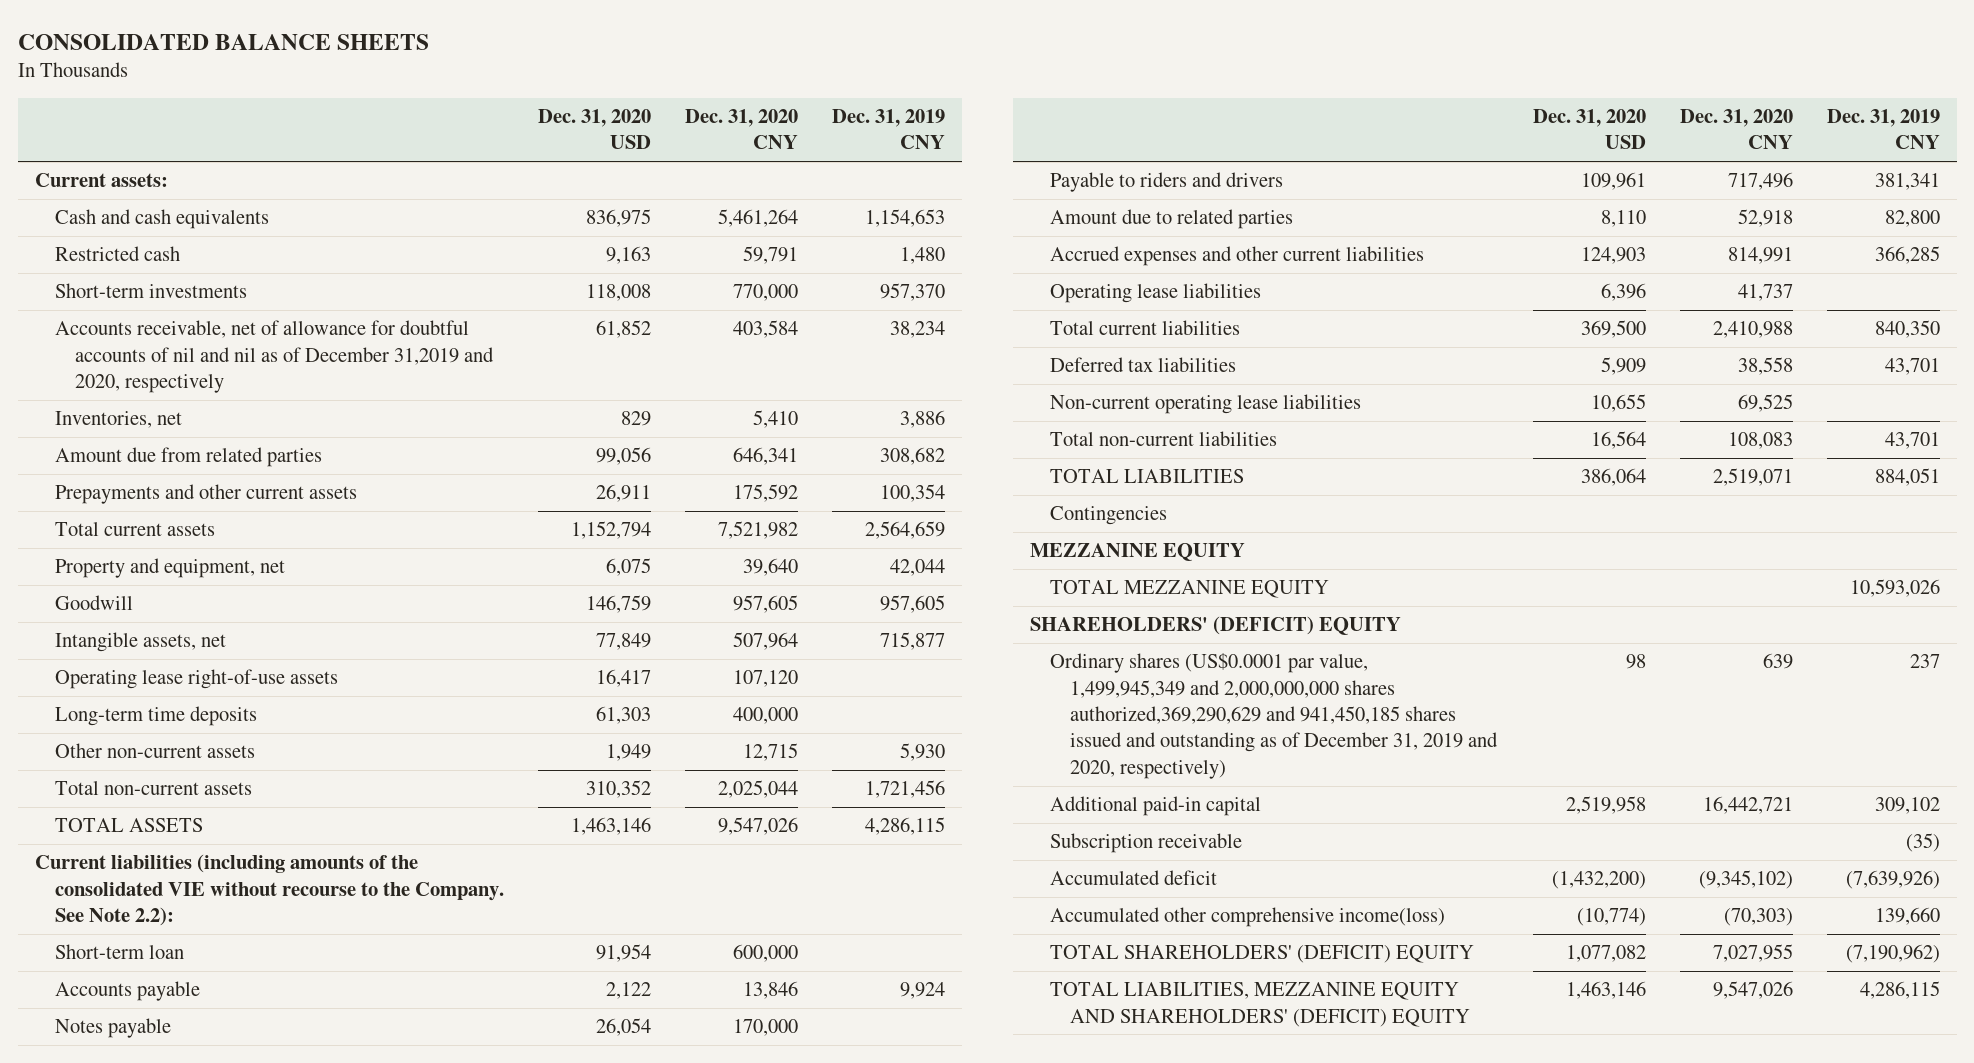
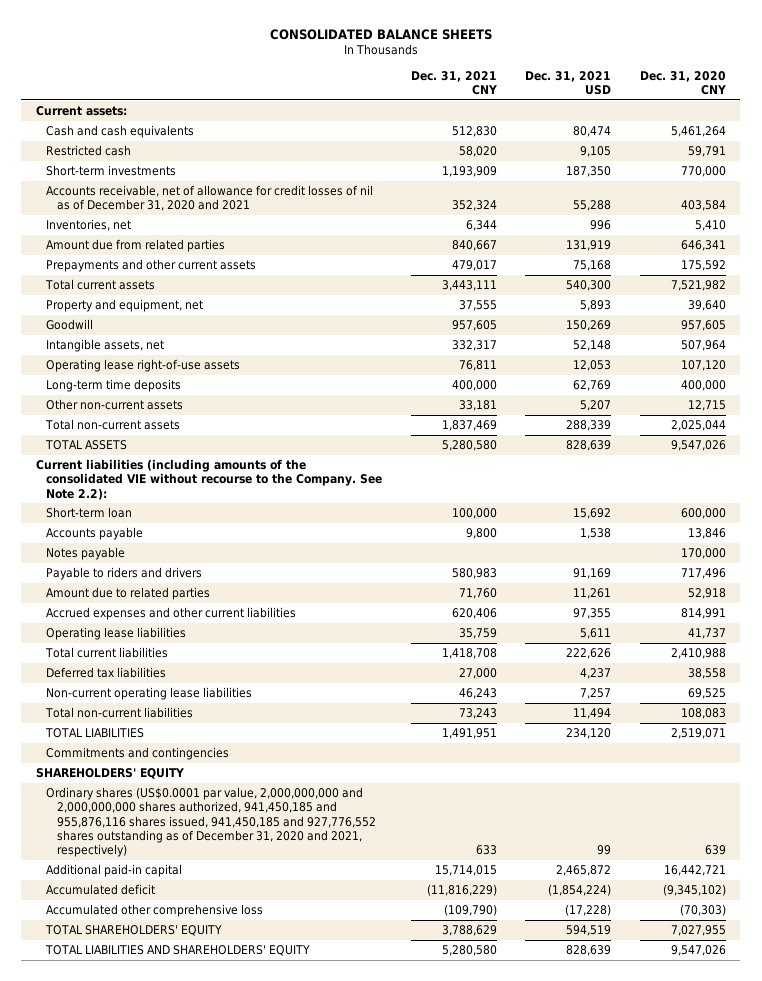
- | Dec. 31, 2020 USD | Dec. 31, 2020 CNY | Dec. 31, 2019 CNY
+ | Dec. 31, 2021 CNY | Dec. 31, 2021 USD | Dec. 31, 2020 CNY
- Accounts receivable, net of allowance for doubtful accounts of nil and nil as of December 31,2019 and 2020, respectively | 61,852 | 403,584 | 38,234
+ Accounts receivable, net of allowance for credit losses of nil as of December 31, 2020 and 2021 | 352,324 | 55,288 | 403,584
- Contingencies
- MEZZANINE EQUITY
- TOTAL MEZZANINE EQUITY | | | 10,593,026
- SHAREHOLDERS' (DEFICIT) EQUITY
- Ordinary shares (US$0.0001 par value, 1,499,945,349 and 2,000,000,000 shares authorized,369,290,629 and 941,450,185 shares issued and outstanding as of December 31, 2019 and 2020, respectively) | 98 | 639 | 237
+ Commitments and contingencies
+ SHAREHOLDERS' EQUITY
+ Ordinary shares (US$0.0001 par value, 2,000,000,000 and 2,000,000,000 shares authorized, 941,450,185 and 955,876,116 shares issued, 941,450,185 and 927,776,552 shares outstanding as of December 31, 2020 and 2021, respectively) | 633 | 99 | 639
- Subscription receivable | | | (35)
- Accumulated other comprehensive income(loss) | (10,774) | (70,303) | 139,660
- TOTAL SHAREHOLDERS' (DEFICIT) EQUITY | 1,077,082 | 7,027,955 | (7,190,962)
- TOTAL LIABILITIES, MEZZANINE EQUITY AND SHAREHOLDERS' (DEFICIT) EQUITY | 1,463,146 | 9,547,026 | 4,286,115
+ Accumulated other comprehensive loss | (109,790) | (17,228) | (70,303)
+ TOTAL SHAREHOLDERS' EQUITY | 3,788,629 | 594,519 | 7,027,955
+ TOTAL LIABILITIES AND SHAREHOLDERS' EQUITY | 5,280,580 | 828,639 | 9,547,026

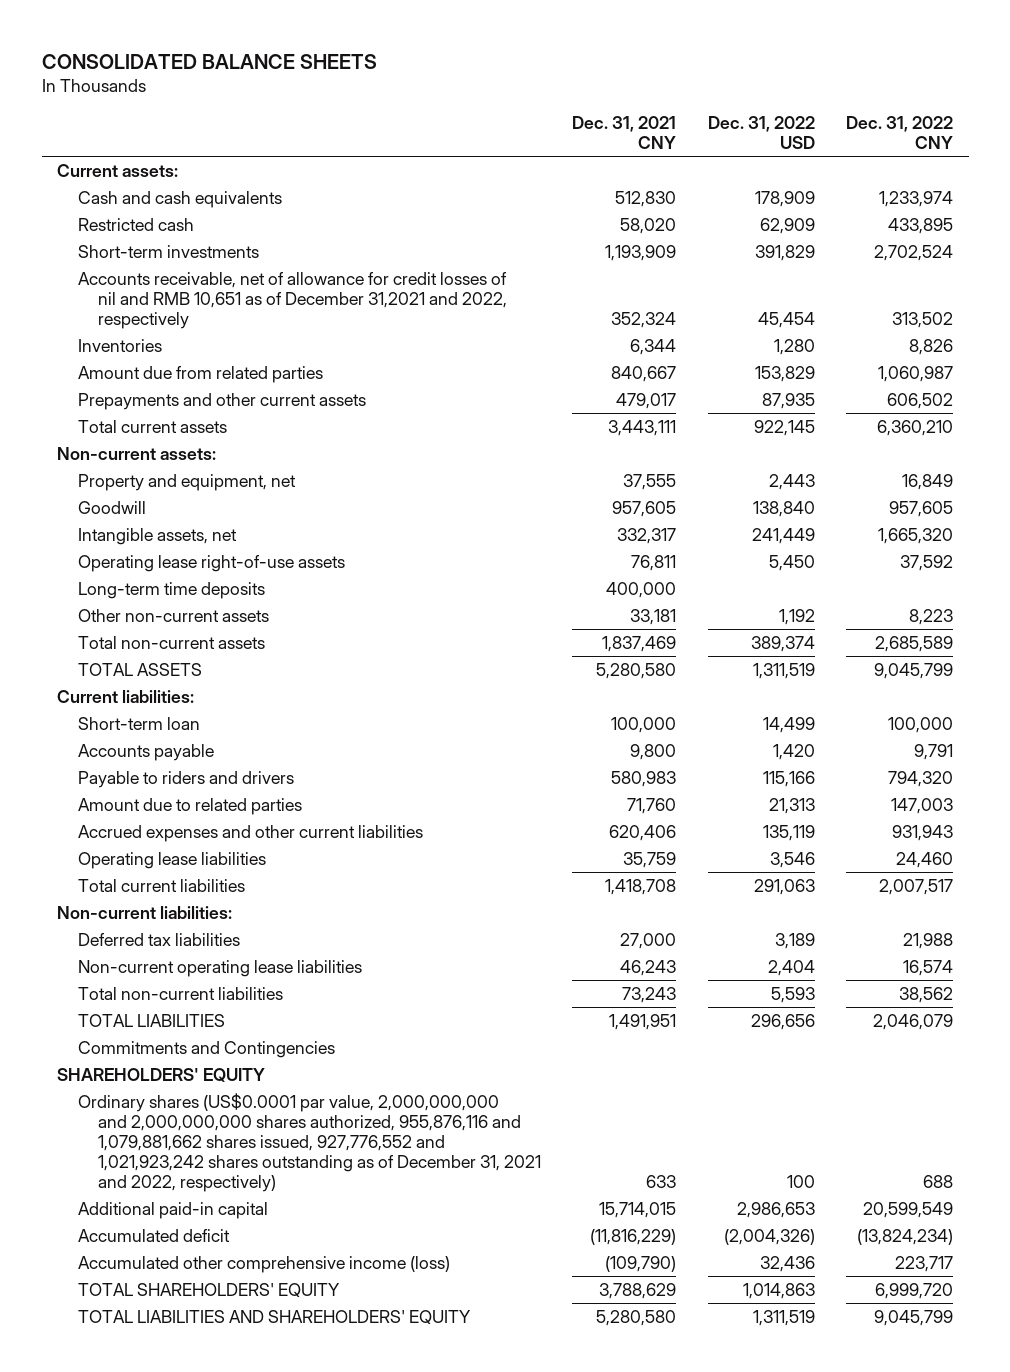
- | Dec. 31, 2021 CNY | Dec. 31, 2021 USD | Dec. 31, 2020 CNY
+ | Dec. 31, 2021 CNY | Dec. 31, 2022 USD | Dec. 31, 2022 CNY
- Accounts receivable, net of allowance for credit losses of nil as of December 31, 2020 and 2021 | 352,324 | 55,288 | 403,584
- Inventories, net | 6,344 | 996 | 5,410
+ Accounts receivable, net of allowance for credit losses of nil and RMB 10,651 as of December 31,2021 and 2022, respectively | 352,324 | 45,454 | 313,502
+ Inventories | 6,344 | 1,280 | 8,826
+ Non-current assets:
- Current liabilities (including amounts of the consolidated VIE without recourse to the Company. See Note 2.2):
+ Current liabilities:
- Notes payable | | | 170,000
+ Non-current liabilities:
- Commitments and contingencies
+ Commitments and Contingencies
- Ordinary shares (US$0.0001 par value, 2,000,000,000 and 2,000,000,000 shares authorized, 941,450,185 and 955,876,116 shares issued, 941,450,185 and 927,776,552 shares outstanding as of December 31, 2020 and 2021, respectively) | 633 | 99 | 639
+ Ordinary shares (US$0.0001 par value, 2,000,000,000 and 2,000,000,000 shares authorized, 955,876,116 and 1,079,881,662 shares issued, 927,776,552 and 1,021,923,242 shares outstanding as of December 31, 2021 and 2022, respectively) | 633 | 100 | 688
- Accumulated other comprehensive loss | (109,790) | (17,228) | (70,303)
+ Accumulated other comprehensive income (loss) | (109,790) | 32,436 | 223,717

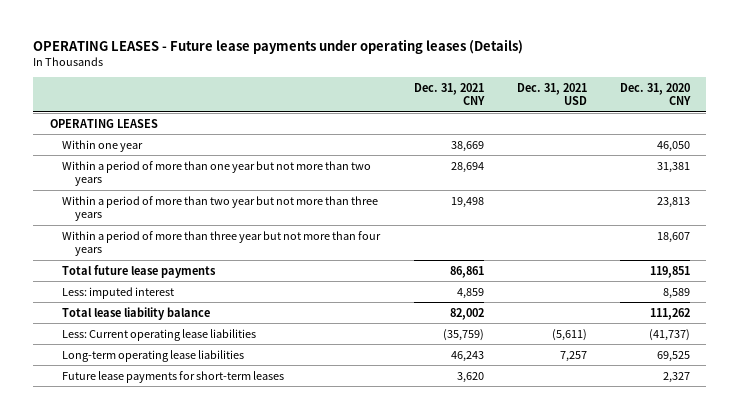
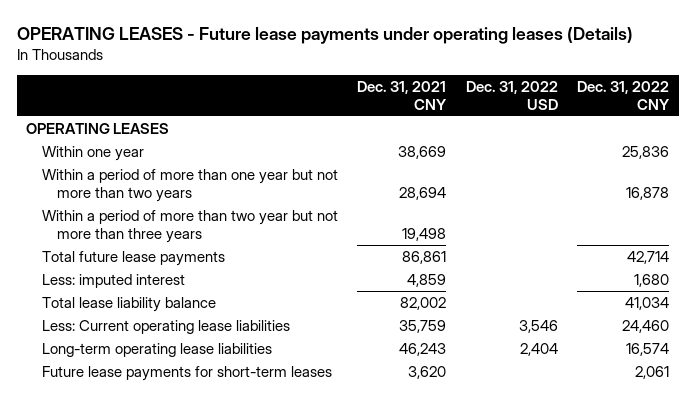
- | Dec. 31, 2021 CNY | Dec. 31, 2021 USD | Dec. 31, 2020 CNY
+ | Dec. 31, 2021 CNY | Dec. 31, 2022 USD | Dec. 31, 2022 CNY
- Within a period of more than three year but not more than four years | | | 18,607
- Less: Current operating lease liabilities | (35,759) | (5,611) | (41,737)
+ Less: Current operating lease liabilities | 35,759 | 3,546 | 24,460

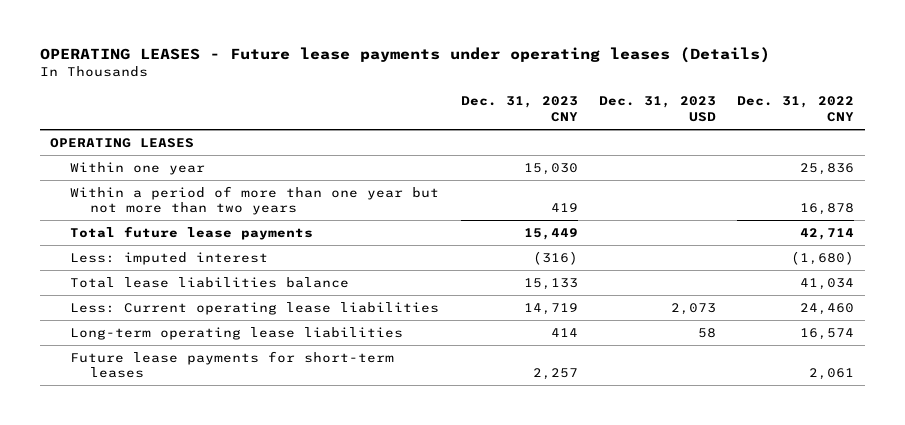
- | Dec. 31, 2021 CNY | Dec. 31, 2022 USD | Dec. 31, 2022 CNY
+ | Dec. 31, 2023 CNY | Dec. 31, 2023 USD | Dec. 31, 2022 CNY
- Within a period of more than two year but not more than three years | 19,498 | |
- Less: imputed interest | 4,859 | | 1,680
- Total lease liability balance | 82,002 | | 41,034
+ Less: imputed interest | (316) | | (1,680)
+ Total lease liabilities balance | 15,133 | | 41,034

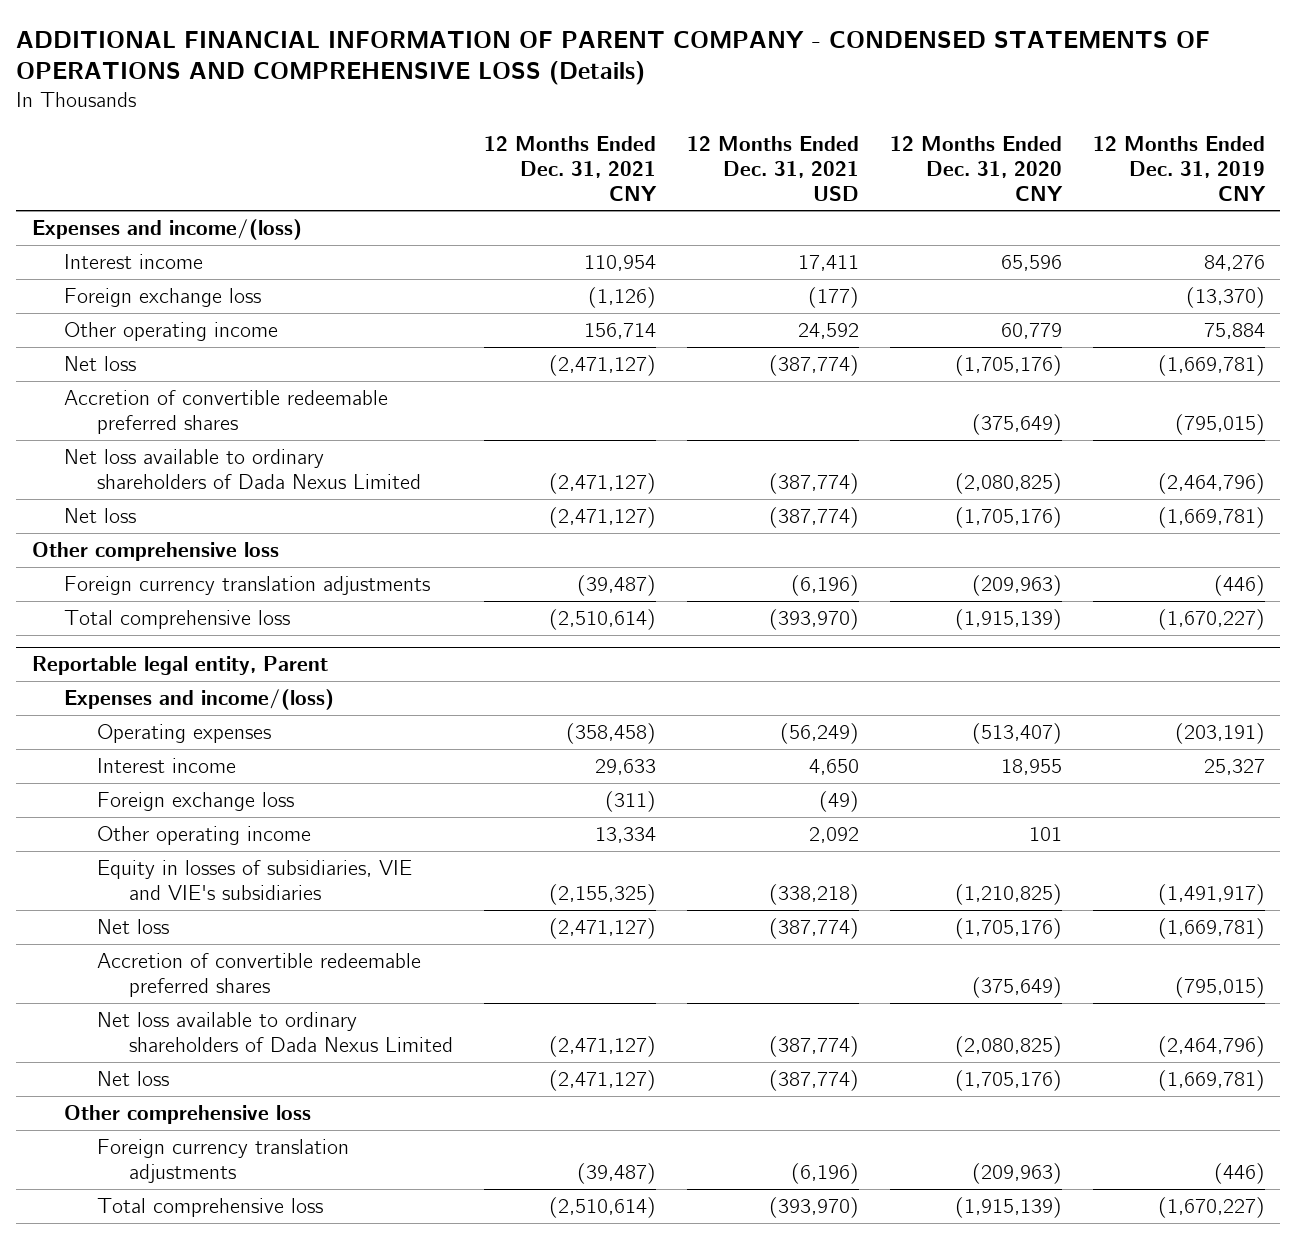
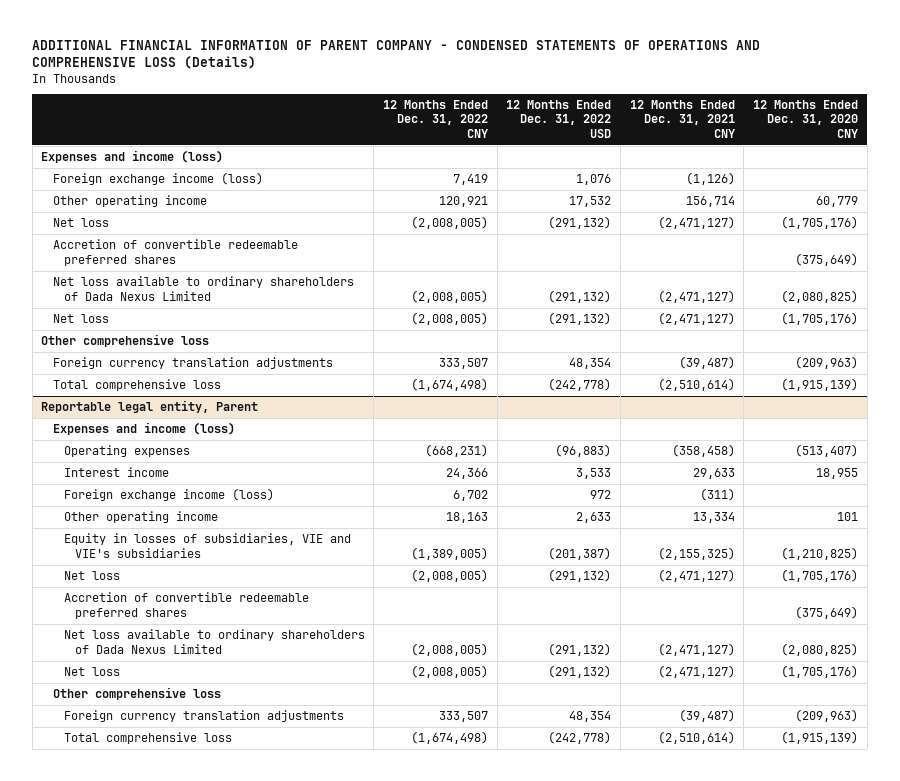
- | 12 Months Ended Dec. 31, 2021 CNY | 12 Months Ended Dec. 31, 2021 USD | 12 Months Ended Dec. 31, 2020 CNY | 12 Months Ended Dec. 31, 2019 CNY
+ | 12 Months Ended Dec. 31, 2022 CNY | 12 Months Ended Dec. 31, 2022 USD | 12 Months Ended Dec. 31, 2021 CNY | 12 Months Ended Dec. 31, 2020 CNY
- Expenses and income/(loss)
- Interest income | 110,954 | 17,411 | 65,596 | 84,276
- Foreign exchange loss | (1,126) | (177) | | (13,370)
+ Expenses and income (loss)
+ Foreign exchange income (loss) | 7,419 | 1,076 | (1,126) |
@ Reportable legal entity, Parent
- Expenses and income/(loss)
+ Expenses and income (loss)
- Foreign exchange loss | (311) | (49) | |
+ Foreign exchange income (loss) | 6,702 | 972 | (311) |

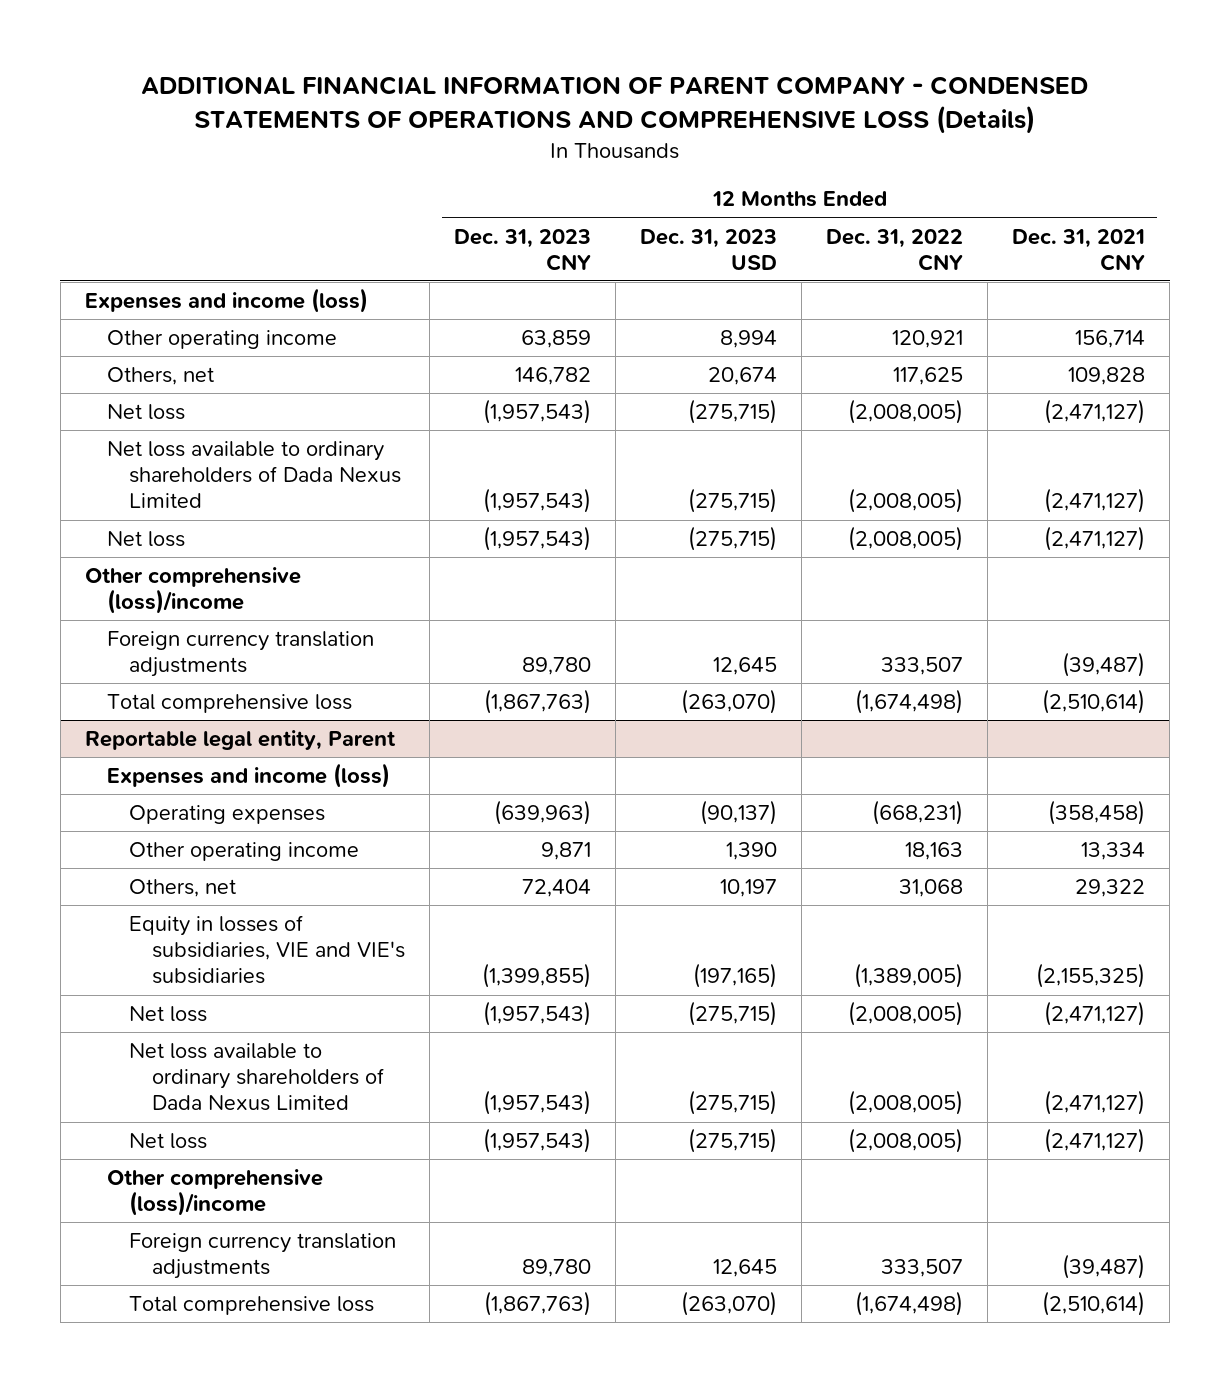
- | 12 Months Ended Dec. 31, 2022 CNY | 12 Months Ended Dec. 31, 2022 USD | 12 Months Ended Dec. 31, 2021 CNY | 12 Months Ended Dec. 31, 2020 CNY
+ | 12 Months Ended Dec. 31, 2023 CNY | 12 Months Ended Dec. 31, 2023 USD | 12 Months Ended Dec. 31, 2022 CNY | 12 Months Ended Dec. 31, 2021 CNY
- Foreign exchange income (loss) | 7,419 | 1,076 | (1,126) |
+ Others, net | 146,782 | 20,674 | 117,625 | 109,828
- Accretion of convertible redeemable preferred shares | | | | (375,649)
- Other comprehensive loss
+ Other comprehensive (loss)/income
@ Reportable legal entity, Parent
- Interest income | 24,366 | 3,533 | 29,633 | 18,955
- Foreign exchange income (loss) | 6,702 | 972 | (311) |
+ Others, net | 72,404 | 10,197 | 31,068 | 29,322
- Accretion of convertible redeemable preferred shares | | | | (375,649)
- Other comprehensive loss
+ Other comprehensive (loss)/income

